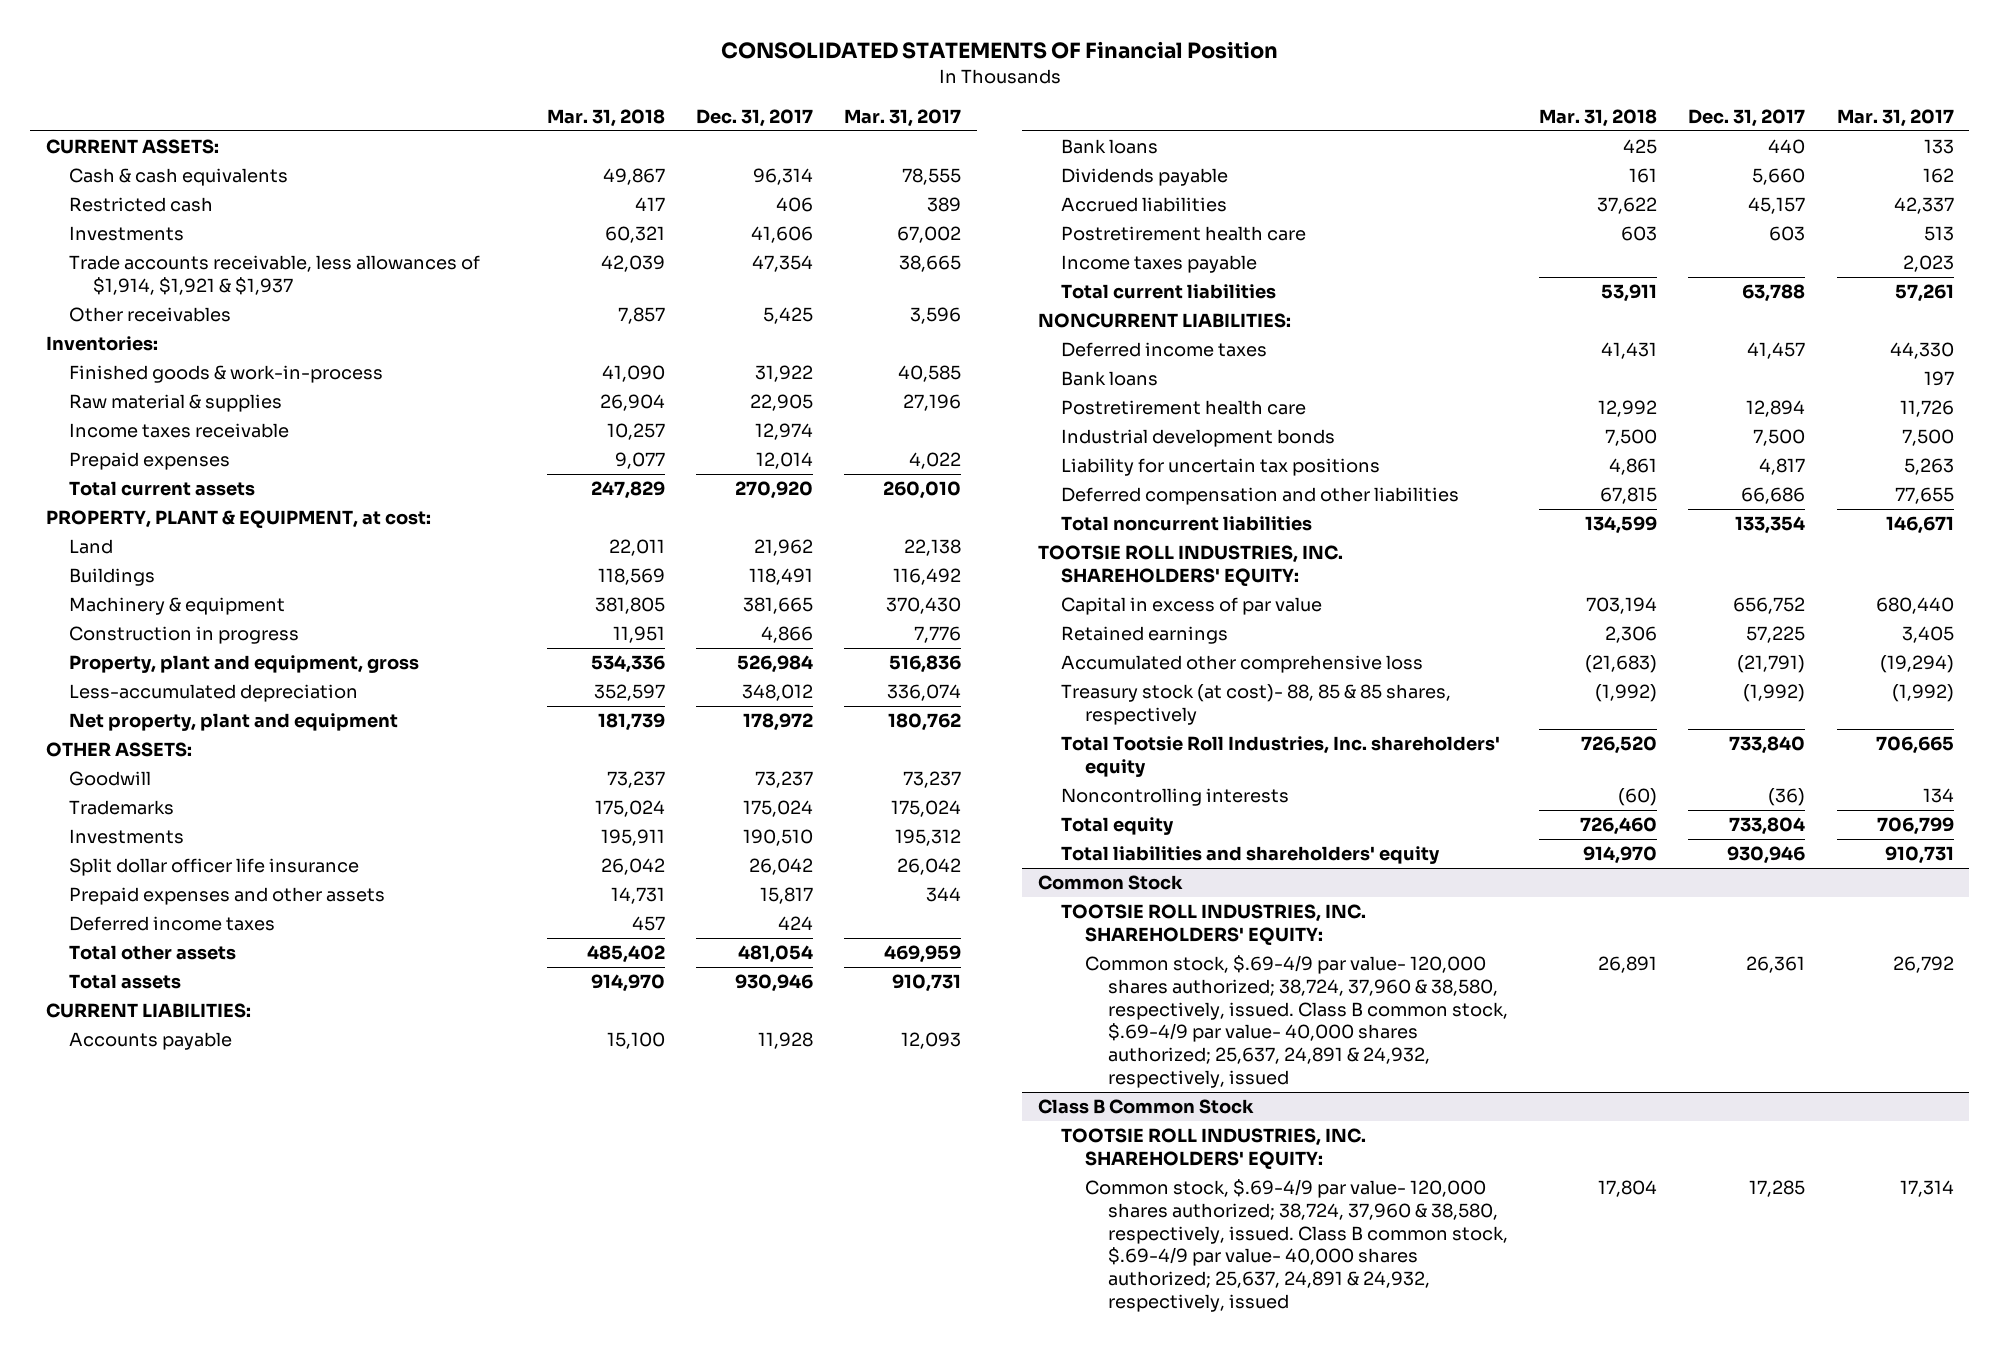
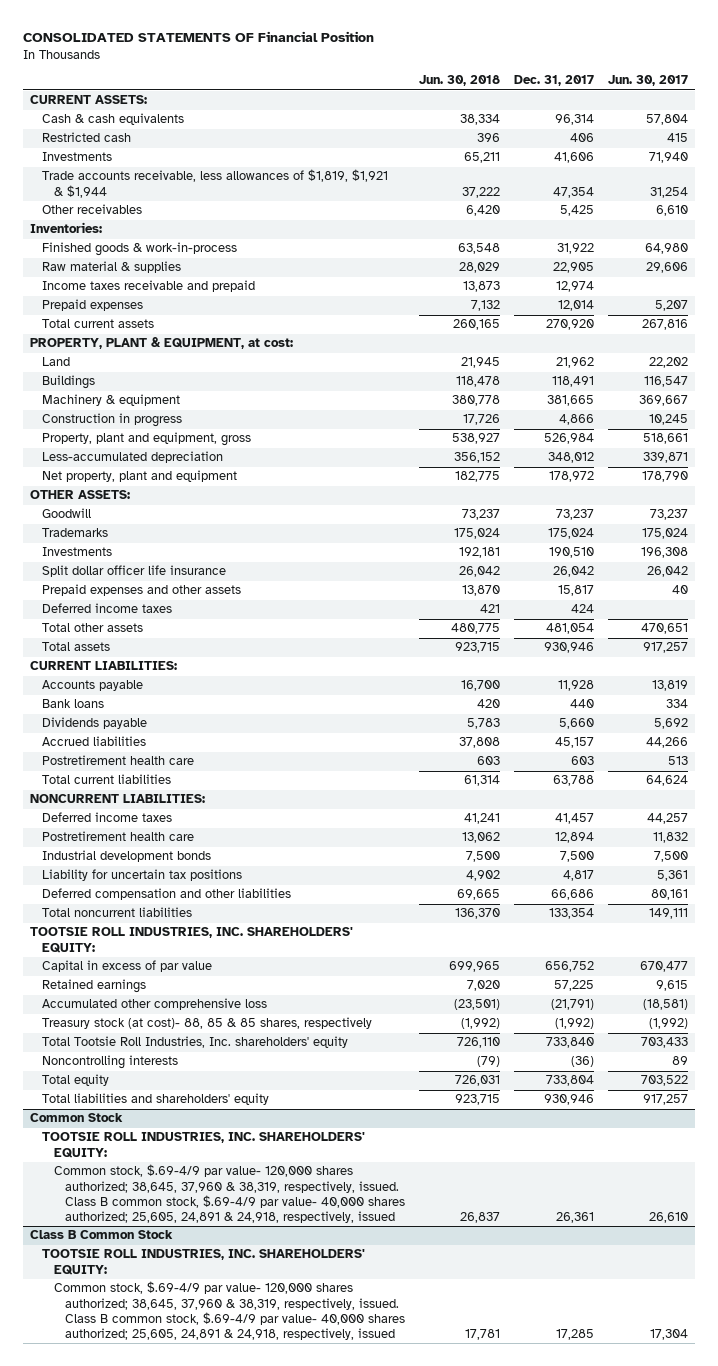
- | Mar. 31, 2018 | Dec. 31, 2017 | Mar. 31, 2017
+ | Jun. 30, 2018 | Dec. 31, 2017 | Jun. 30, 2017
- Trade accounts receivable, less allowances of $1,914, $1,921 & $1,937 | 42,039 | 47,354 | 38,665
+ Trade accounts receivable, less allowances of $1,819, $1,921 & $1,944 | 37,222 | 47,354 | 31,254
- Income taxes receivable | 10,257 | 12,974 |
+ Income taxes receivable and prepaid | 13,873 | 12,974 |
- Income taxes payable | | | 2,023
- Bank loans | | | 197
@ Common Stock
- Common stock, $.69-4/9 par value- 120,000 shares authorized; 38,724, 37,960 & 38,580, respectively, issued. Class B common stock, $.69-4/9 par value- 40,000 shares authorized; 25,637, 24,891 & 24,932, respectively, issued | 26,891 | 26,361 | 26,792
+ Common stock, $.69-4/9 par value- 120,000 shares authorized; 38,645, 37,960 & 38,319, respectively, issued. Class B common stock, $.69-4/9 par value- 40,000 shares authorized; 25,605, 24,891 & 24,918, respectively, issued | 26,837 | 26,361 | 26,610
@ Class B Common Stock
- Common stock, $.69-4/9 par value- 120,000 shares authorized; 38,724, 37,960 & 38,580, respectively, issued. Class B common stock, $.69-4/9 par value- 40,000 shares authorized; 25,637, 24,891 & 24,932, respectively, issued | 17,804 | 17,285 | 17,314
+ Common stock, $.69-4/9 par value- 120,000 shares authorized; 38,645, 37,960 & 38,319, respectively, issued. Class B common stock, $.69-4/9 par value- 40,000 shares authorized; 25,605, 24,891 & 24,918, respectively, issued | 17,781 | 17,285 | 17,304

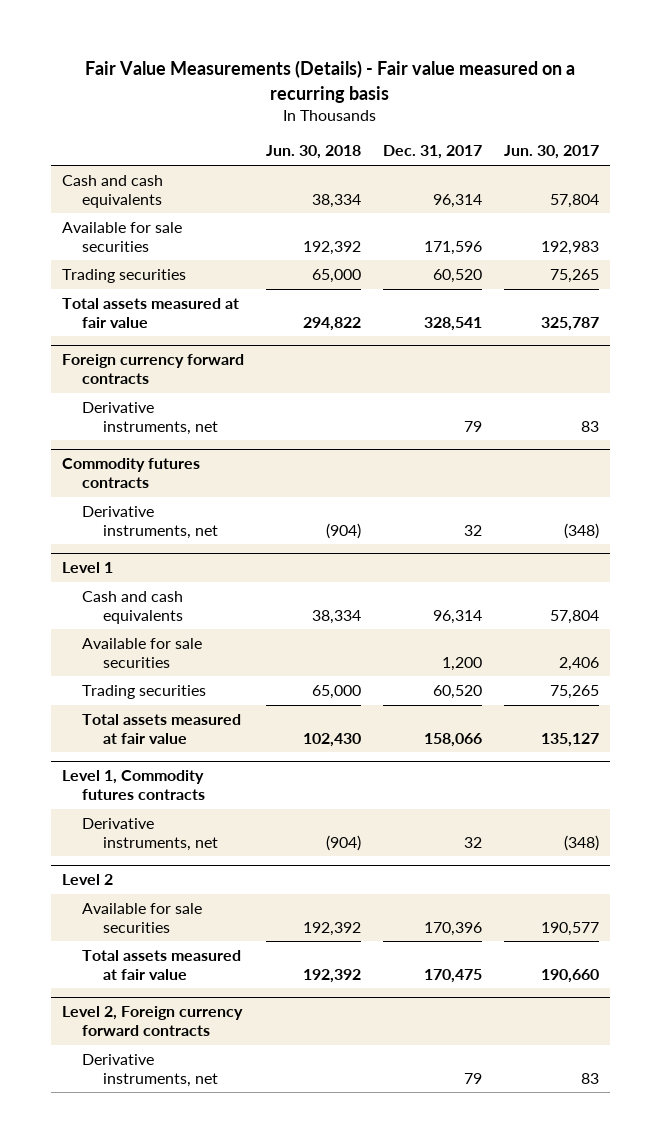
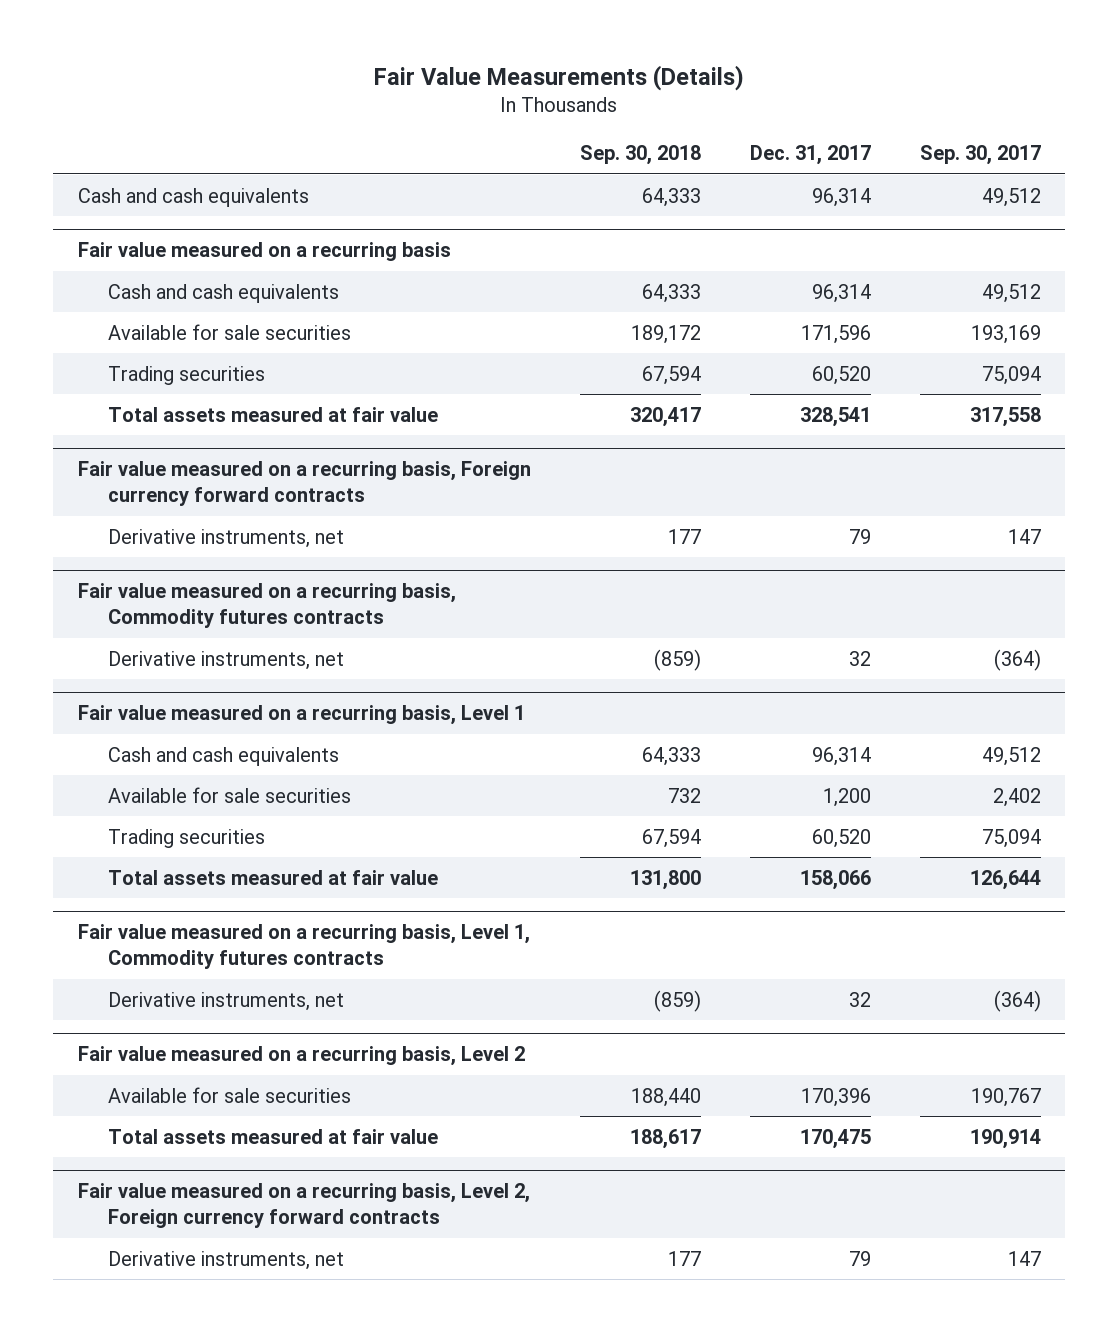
- Fair Value Measurements (Details) - Fair value measured on a recurring basis
+ Fair Value Measurements (Details)
- | Jun. 30, 2018 | Dec. 31, 2017 | Jun. 30, 2017
+ | Sep. 30, 2018 | Dec. 31, 2017 | Sep. 30, 2017
+ Fair value measured on a recurring basis
+ Cash and cash equivalents | 64,333 | 96,314 | 49,512
- Foreign currency forward contracts
+ Fair value measured on a recurring basis, Foreign currency forward contracts
- Commodity futures contracts
+ Fair value measured on a recurring basis, Commodity futures contracts
- Level 1
+ Fair value measured on a recurring basis, Level 1
- Level 1, Commodity futures contracts
+ Fair value measured on a recurring basis, Level 1, Commodity futures contracts
- Level 2
+ Fair value measured on a recurring basis, Level 2
- Level 2, Foreign currency forward contracts
+ Fair value measured on a recurring basis, Level 2, Foreign currency forward contracts

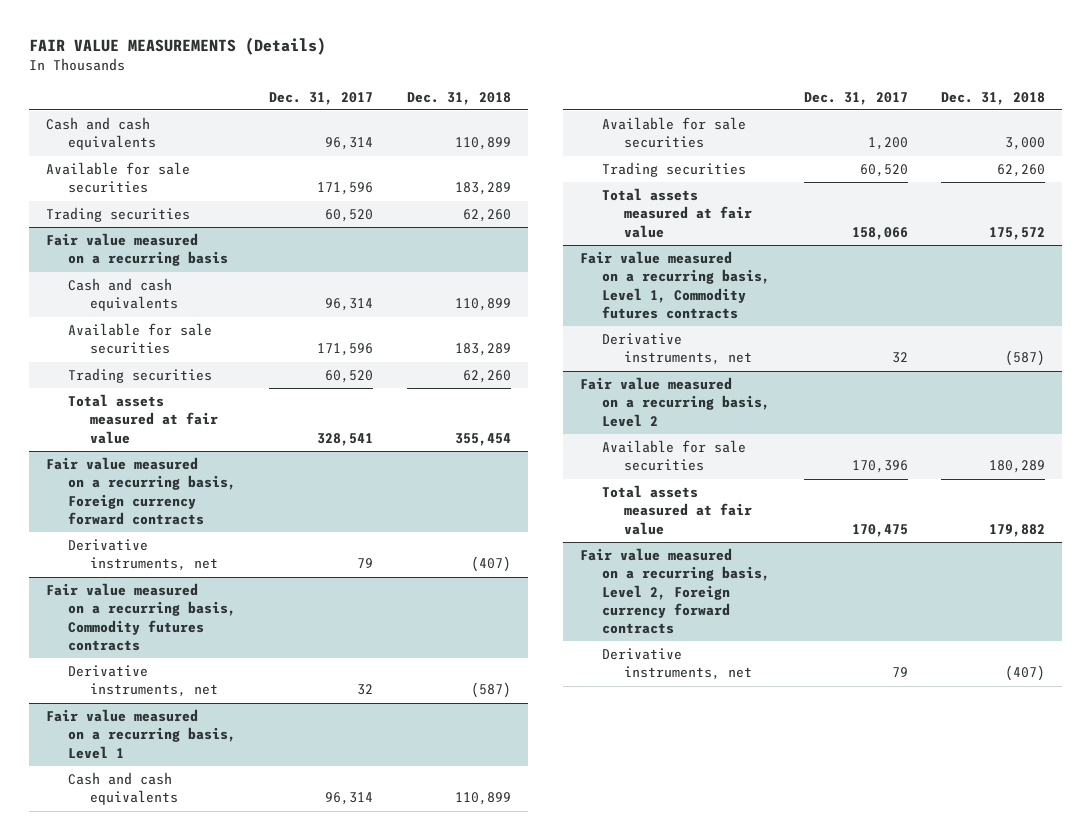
- Fair Value Measurements (Details)
+ FAIR VALUE MEASUREMENTS (Details)
- | Sep. 30, 2018 | Dec. 31, 2017 | Sep. 30, 2017
+ | Dec. 31, 2017 | Dec. 31, 2018
+ Available for sale securities | 171,596 | 183,289
+ Trading securities | 60,520 | 62,260

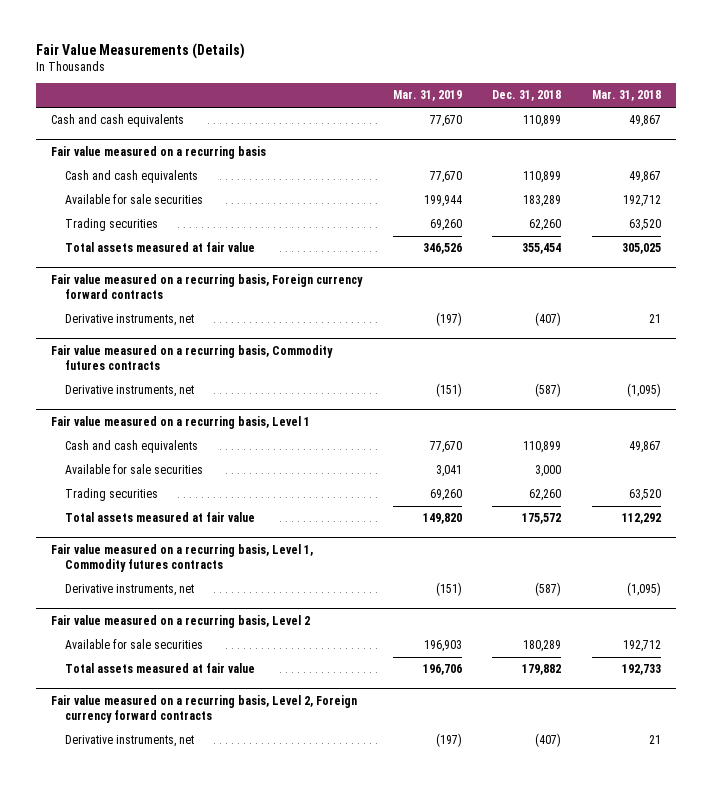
- FAIR VALUE MEASUREMENTS (Details)
+ Fair Value Measurements (Details)
- | Dec. 31, 2017 | Dec. 31, 2018
+ | Mar. 31, 2019 | Dec. 31, 2018 | Mar. 31, 2018
- Available for sale securities | 171,596 | 183,289
- Trading securities | 60,520 | 62,260

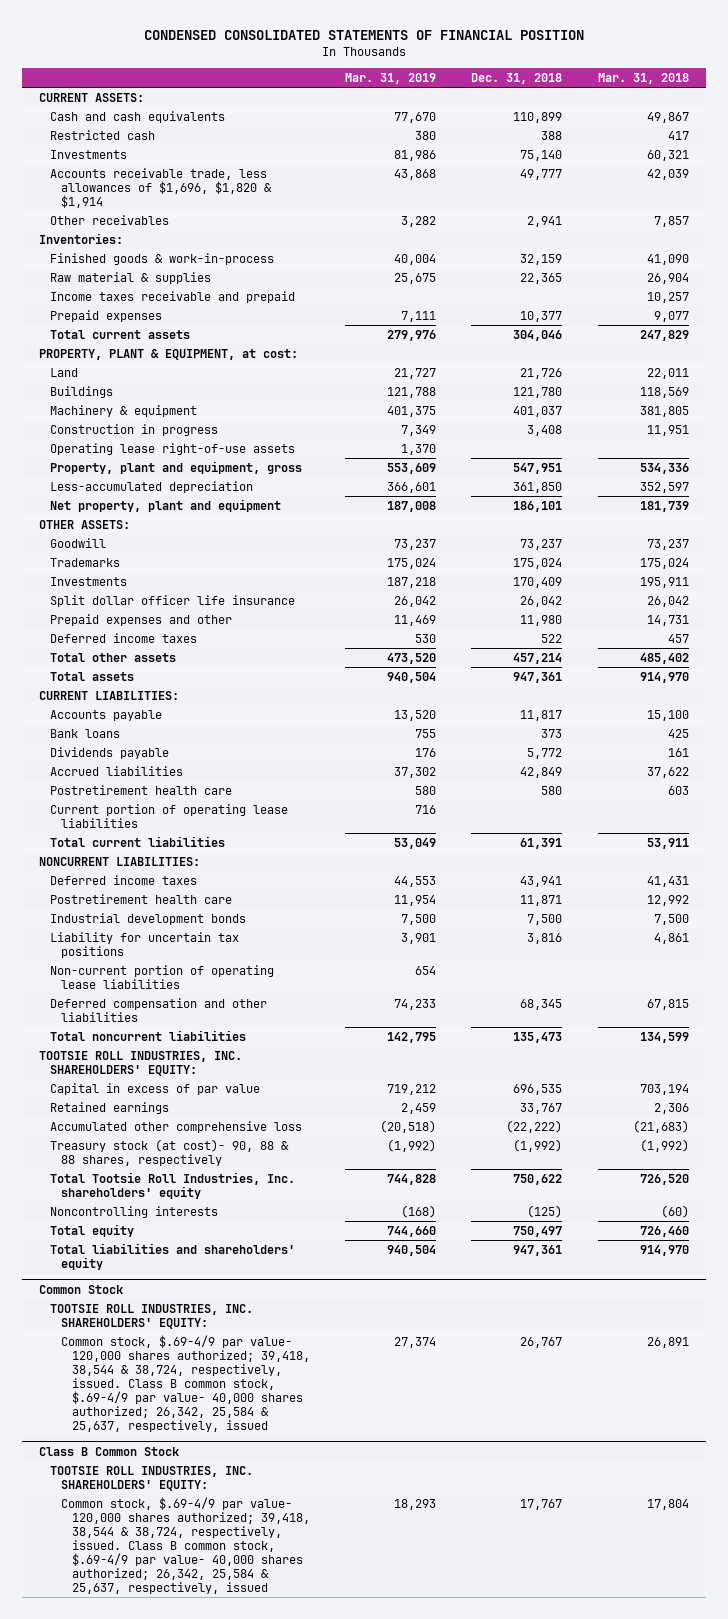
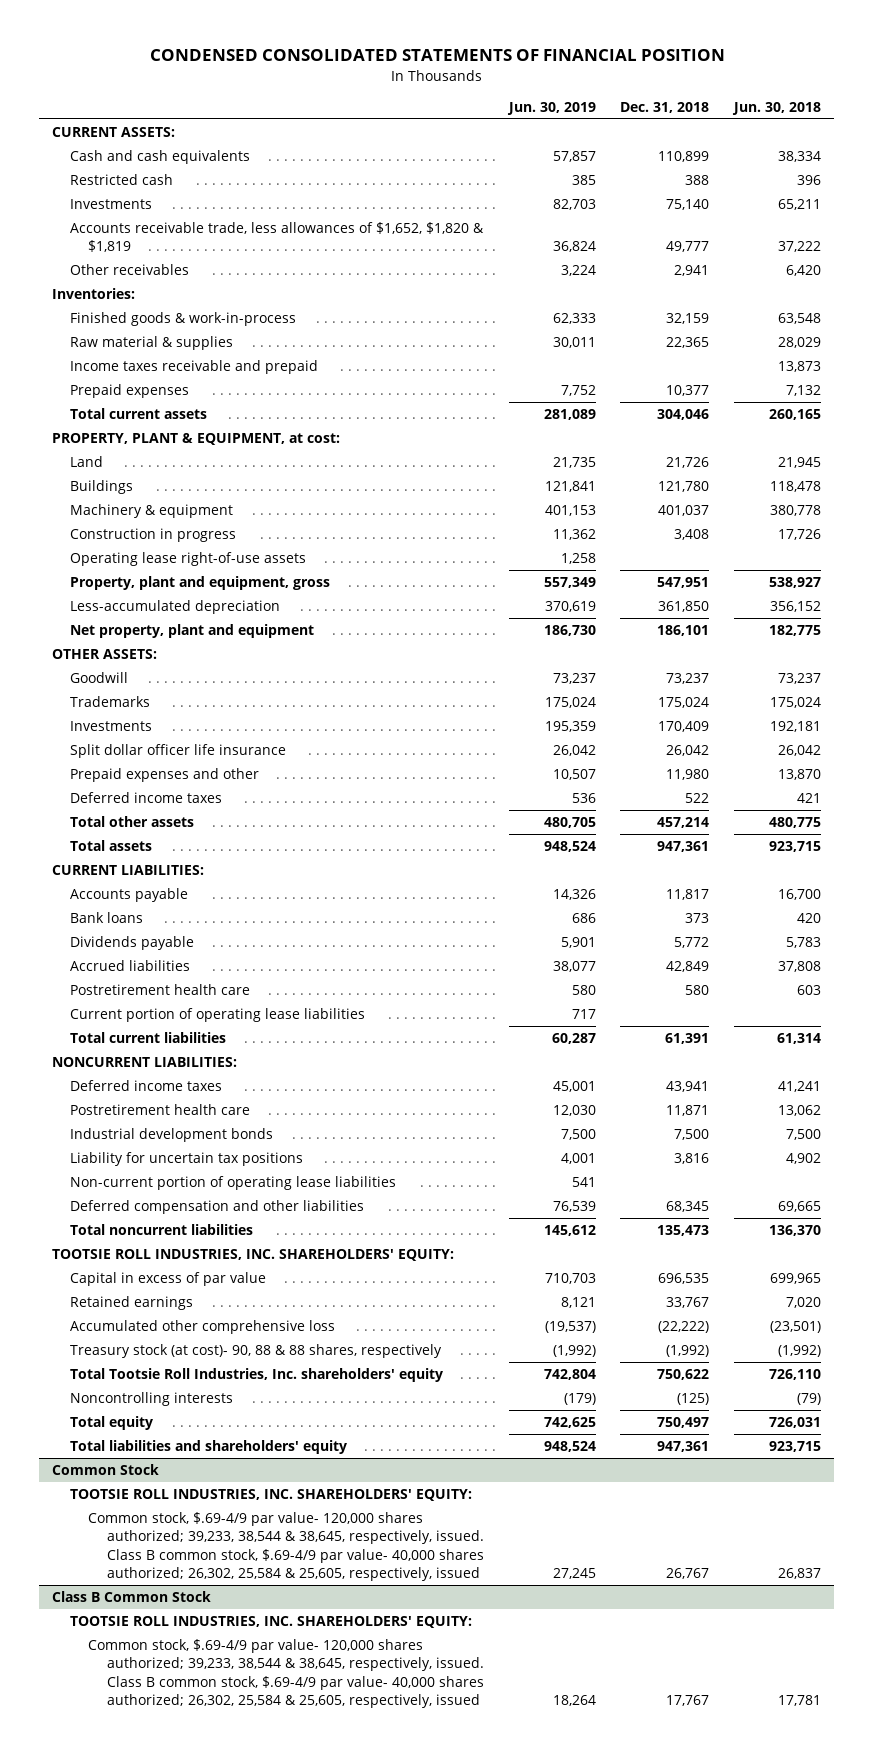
- | Mar. 31, 2019 | Dec. 31, 2018 | Mar. 31, 2018
+ | Jun. 30, 2019 | Dec. 31, 2018 | Jun. 30, 2018
- Accounts receivable trade, less allowances of $1,696, $1,820 & $1,914 | 43,868 | 49,777 | 42,039
+ Accounts receivable trade, less allowances of $1,652, $1,820 & $1,819 | 36,824 | 49,777 | 37,222
@ Common Stock
- Common stock, $.69-4/9 par value- 120,000 shares authorized; 39,418, 38,544 & 38,724, respectively, issued. Class B common stock, $.69-4/9 par value- 40,000 shares authorized; 26,342, 25,584 & 25,637, respectively, issued | 27,374 | 26,767 | 26,891
+ Common stock, $.69-4/9 par value- 120,000 shares authorized; 39,233, 38,544 & 38,645, respectively, issued. Class B common stock, $.69-4/9 par value- 40,000 shares authorized; 26,302, 25,584 & 25,605, respectively, issued | 27,245 | 26,767 | 26,837
@ Class B Common Stock
- Common stock, $.69-4/9 par value- 120,000 shares authorized; 39,418, 38,544 & 38,724, respectively, issued. Class B common stock, $.69-4/9 par value- 40,000 shares authorized; 26,342, 25,584 & 25,637, respectively, issued | 18,293 | 17,767 | 17,804
+ Common stock, $.69-4/9 par value- 120,000 shares authorized; 39,233, 38,544 & 38,645, respectively, issued. Class B common stock, $.69-4/9 par value- 40,000 shares authorized; 26,302, 25,584 & 25,605, respectively, issued | 18,264 | 17,767 | 17,781

